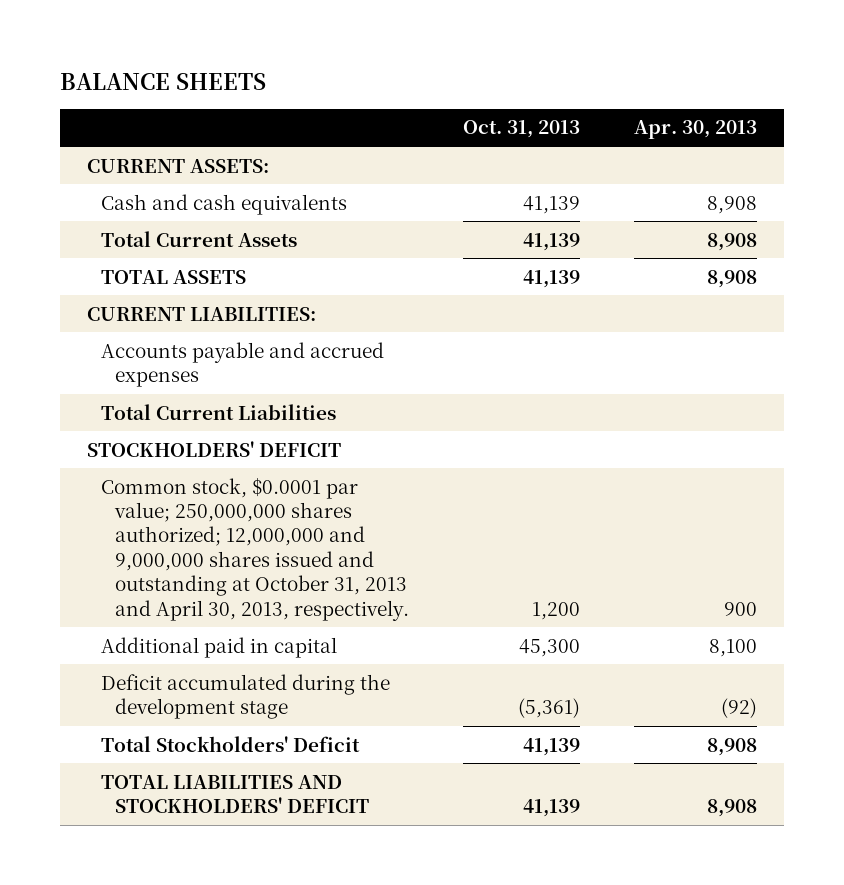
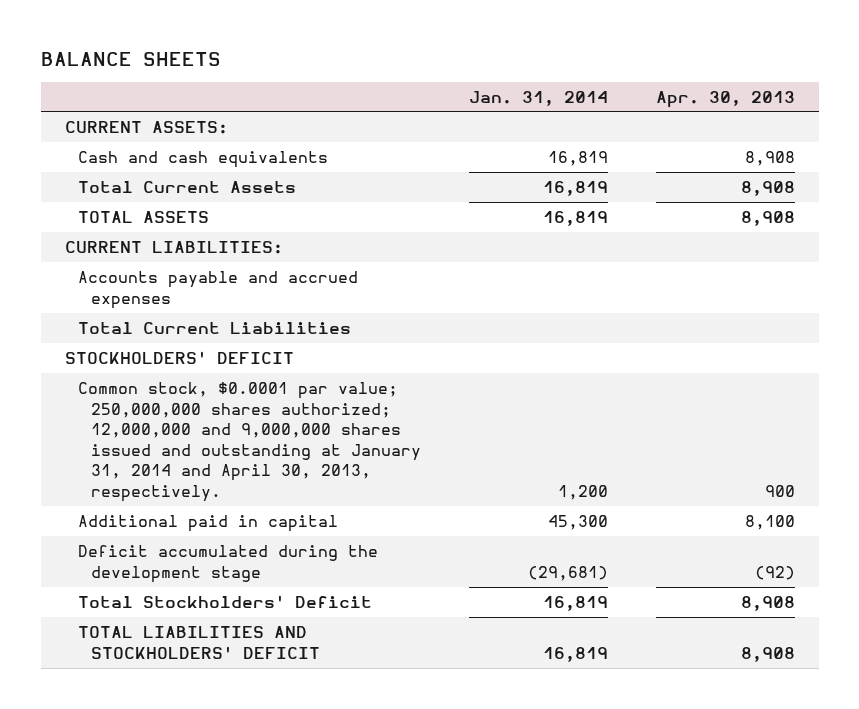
- | Oct. 31, 2013 | Apr. 30, 2013
+ | Jan. 31, 2014 | Apr. 30, 2013
- Common stock, $0.0001 par value; 250,000,000 shares authorized; 12,000,000 and 9,000,000 shares issued and outstanding at October 31, 2013 and April 30, 2013, respectively. | 1,200 | 900
+ Common stock, $0.0001 par value; 250,000,000 shares authorized; 12,000,000 and 9,000,000 shares issued and outstanding at January 31, 2014 and April 30, 2013, respectively. | 1,200 | 900

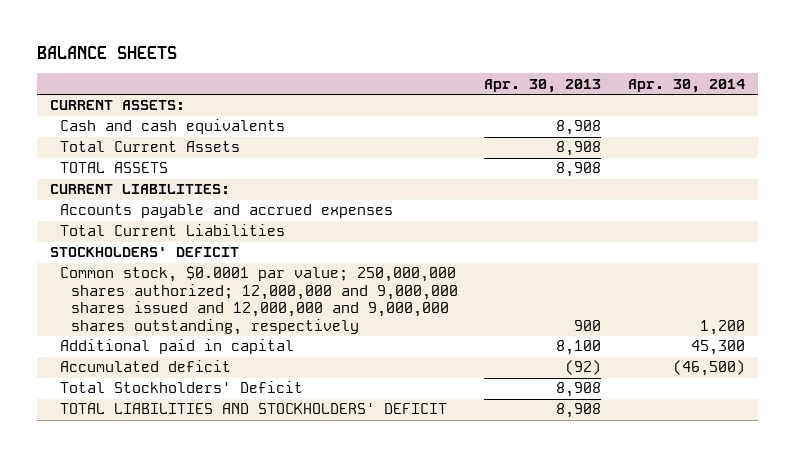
- | Jan. 31, 2014 | Apr. 30, 2013
+ | Apr. 30, 2013 | Apr. 30, 2014
- Common stock, $0.0001 par value; 250,000,000 shares authorized; 12,000,000 and 9,000,000 shares issued and outstanding at January 31, 2014 and April 30, 2013, respectively. | 1,200 | 900
+ Common stock, $0.0001 par value; 250,000,000 shares authorized; 12,000,000 and 9,000,000 shares issued and 12,000,000 and 9,000,000 shares outstanding, respectively | 900 | 1,200
- Deficit accumulated during the development stage | (29,681) | (92)
+ Accumulated deficit | (92) | (46,500)

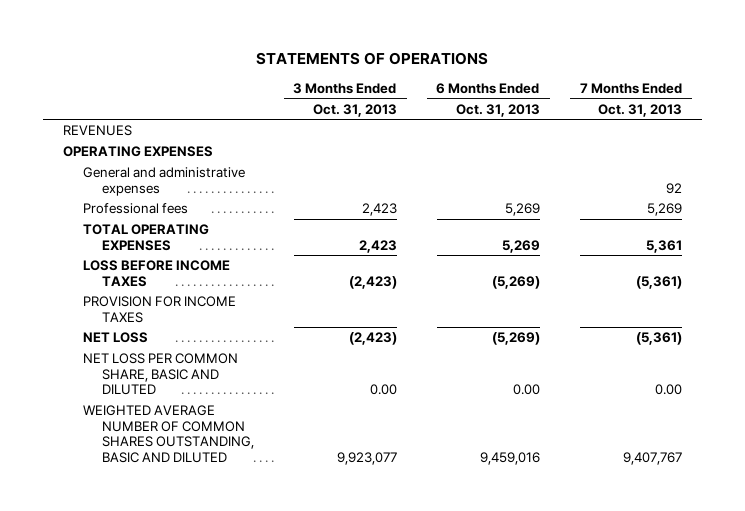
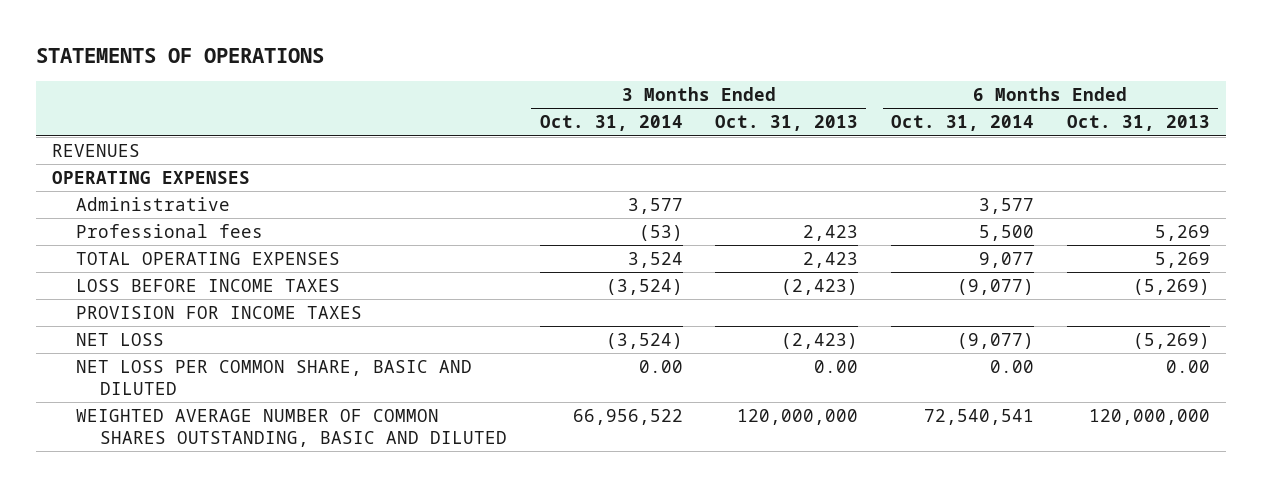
- | 3 Months Ended Oct. 31, 2013 | 6 Months Ended Oct. 31, 2013 | 7 Months Ended Oct. 31, 2013
+ | 3 Months Ended Oct. 31, 2014 | 3 Months Ended Oct. 31, 2013 | 6 Months Ended Oct. 31, 2014 | 6 Months Ended Oct. 31, 2013
- General and administrative expenses | | | 92
+ Administrative | 3,577 | | 3,577 |
- WEIGHTED AVERAGE NUMBER OF COMMON SHARES OUTSTANDING, BASIC AND DILUTED | 9,923,077 | 9,459,016 | 9,407,767
+ WEIGHTED AVERAGE NUMBER OF COMMON SHARES OUTSTANDING, BASIC AND DILUTED | 66,956,522 | 120,000,000 | 72,540,541 | 120,000,000

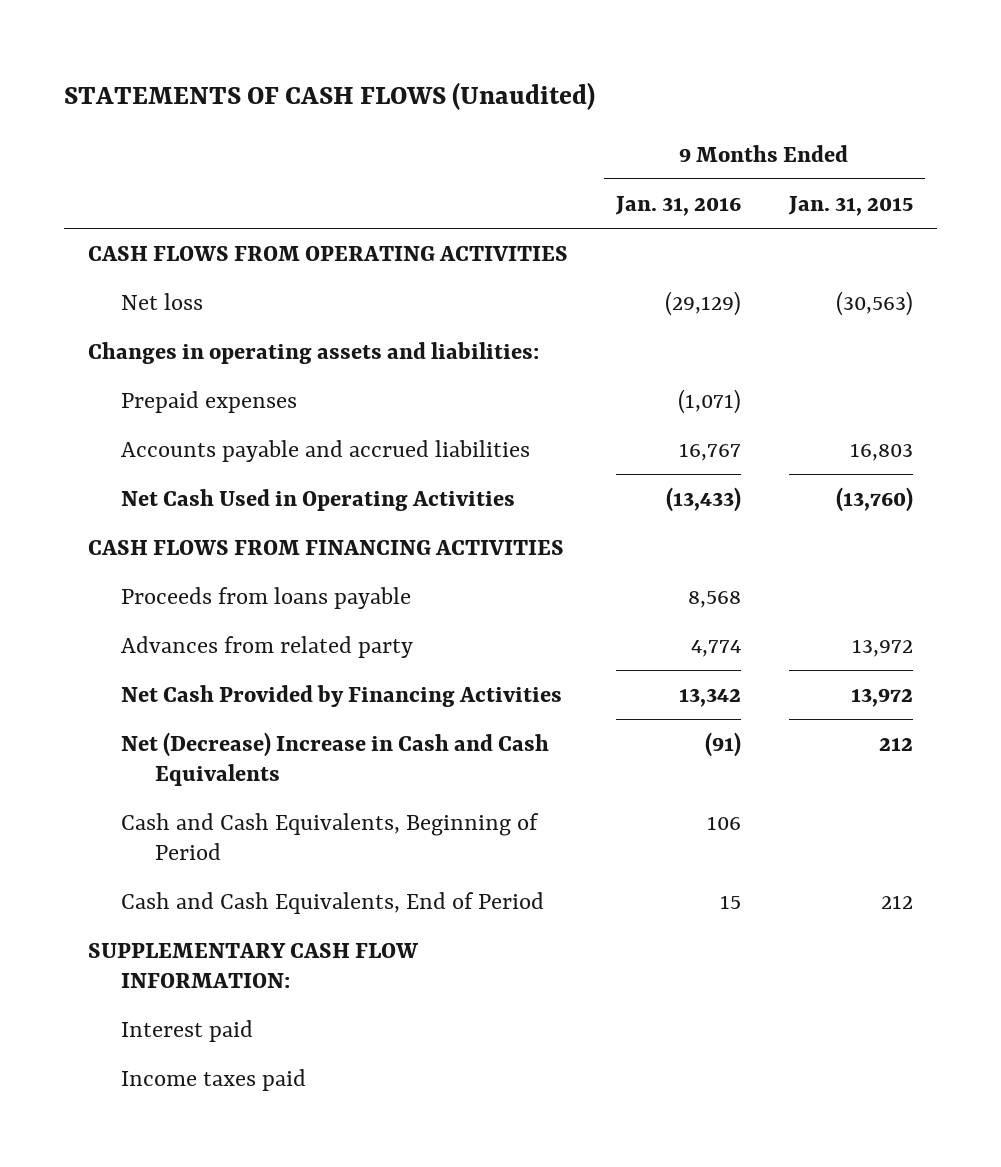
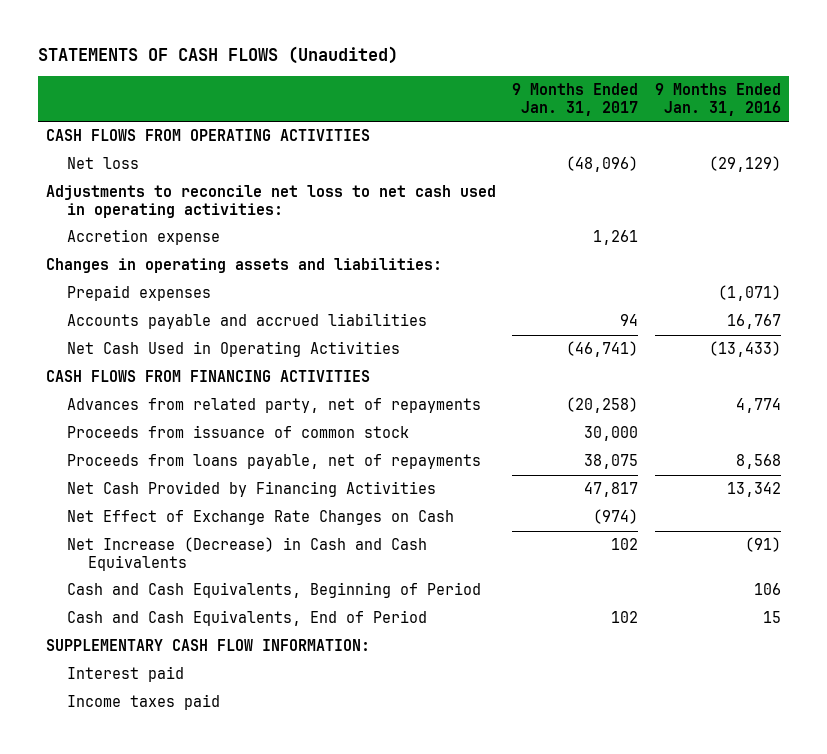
- | 9 Months Ended Jan. 31, 2016 | 9 Months Ended Jan. 31, 2015
+ | 9 Months Ended Jan. 31, 2017 | 9 Months Ended Jan. 31, 2016
+ Adjustments to reconcile net loss to net cash used in operating activities:
+ Accretion expense | 1,261 |
- Proceeds from loans payable | 8,568 |
- Advances from related party | 4,774 | 13,972
+ Advances from related party, net of repayments | (20,258) | 4,774
+ Proceeds from issuance of common stock | 30,000 |
+ Proceeds from loans payable, net of repayments | 38,075 | 8,568
- Net (Decrease) Increase in Cash and Cash Equivalents | (91) | 212
+ Net Effect of Exchange Rate Changes on Cash | (974) |
+ Net Increase (Decrease) in Cash and Cash Equivalents | 102 | (91)

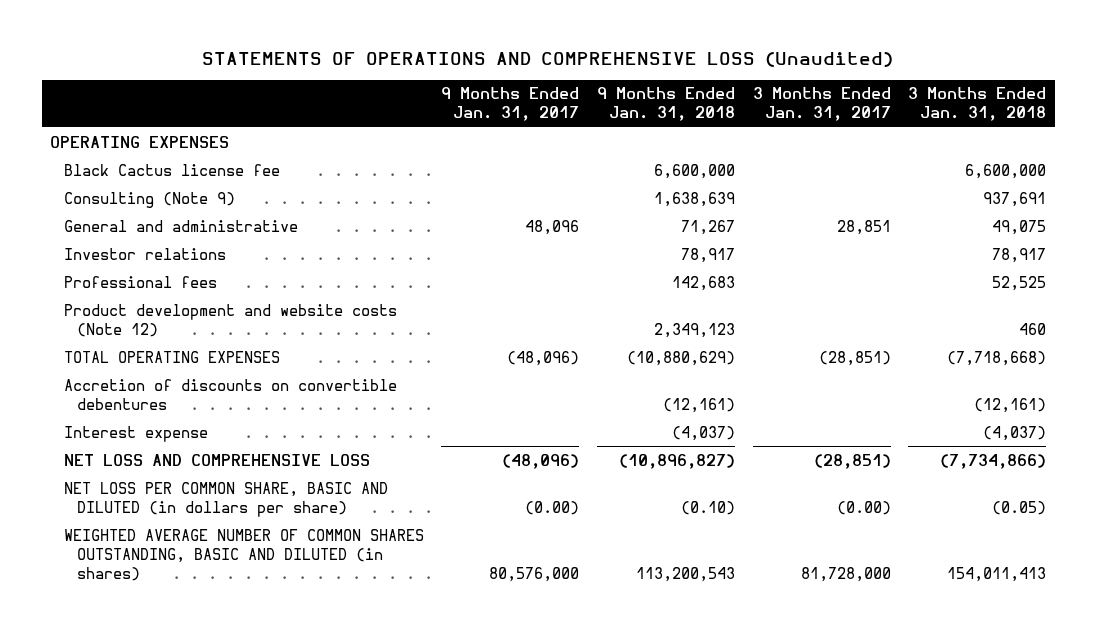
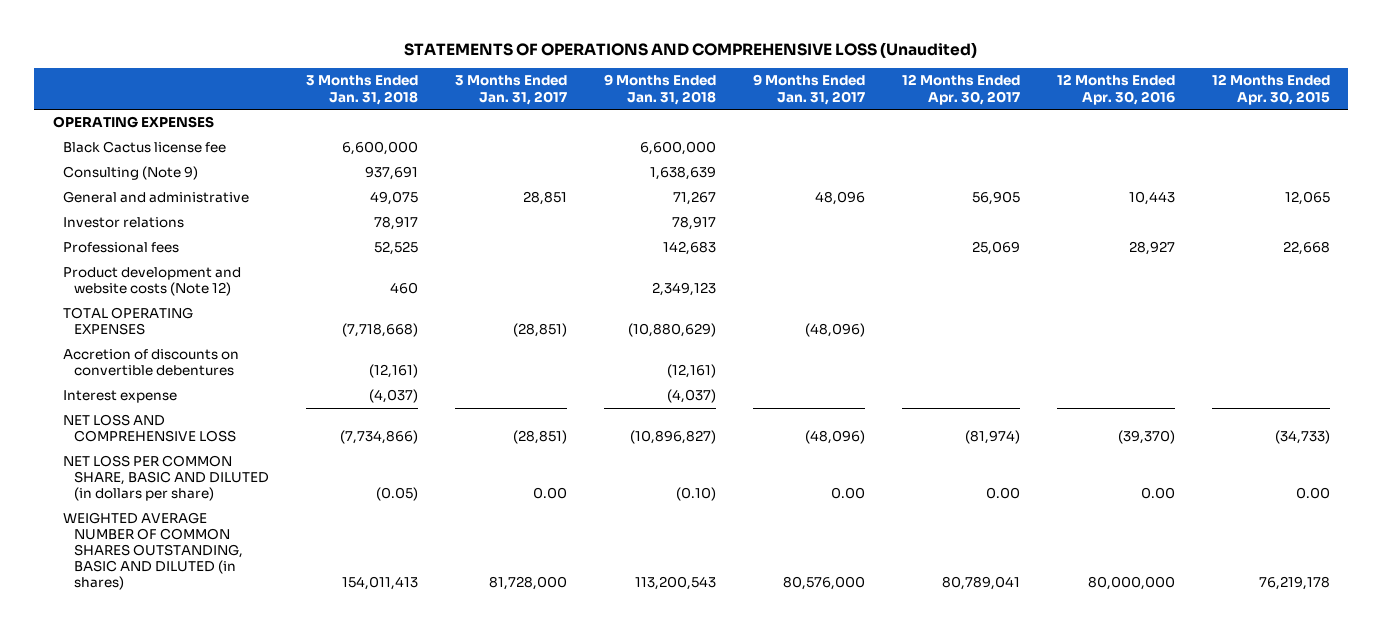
- | 9 Months Ended Jan. 31, 2017 | 9 Months Ended Jan. 31, 2018 | 3 Months Ended Jan. 31, 2017 | 3 Months Ended Jan. 31, 2018
+ | 3 Months Ended Jan. 31, 2018 | 3 Months Ended Jan. 31, 2017 | 9 Months Ended Jan. 31, 2018 | 9 Months Ended Jan. 31, 2017 | 12 Months Ended Apr. 30, 2017 | 12 Months Ended Apr. 30, 2016 | 12 Months Ended Apr. 30, 2015
- NET LOSS PER COMMON SHARE, BASIC AND DILUTED (in dollars per share) | (0.00) | (0.10) | (0.00) | (0.05)
+ NET LOSS PER COMMON SHARE, BASIC AND DILUTED (in dollars per share) | (0.05) | 0.00 | (0.10) | 0.00 | 0.00 | 0.00 | 0.00

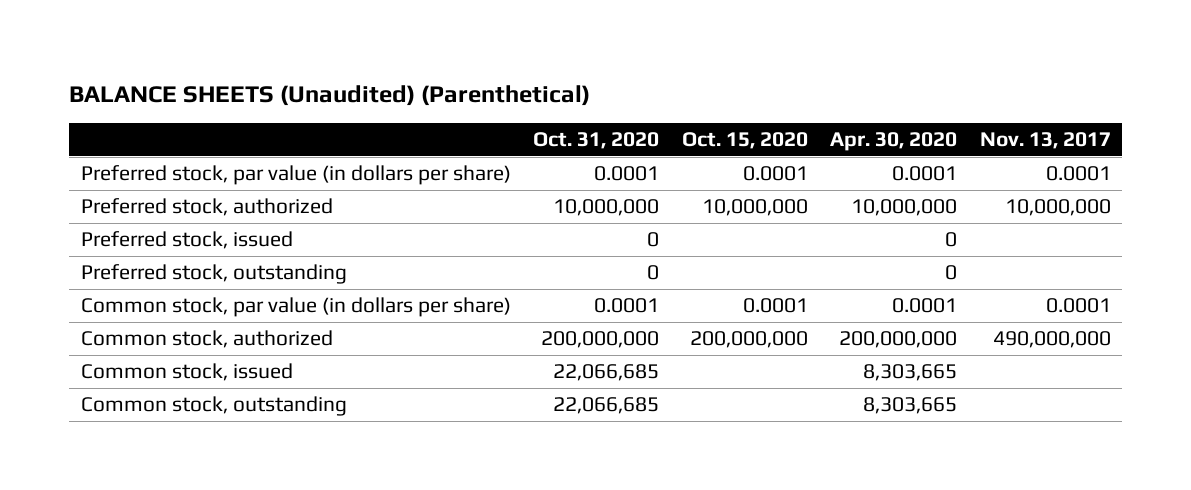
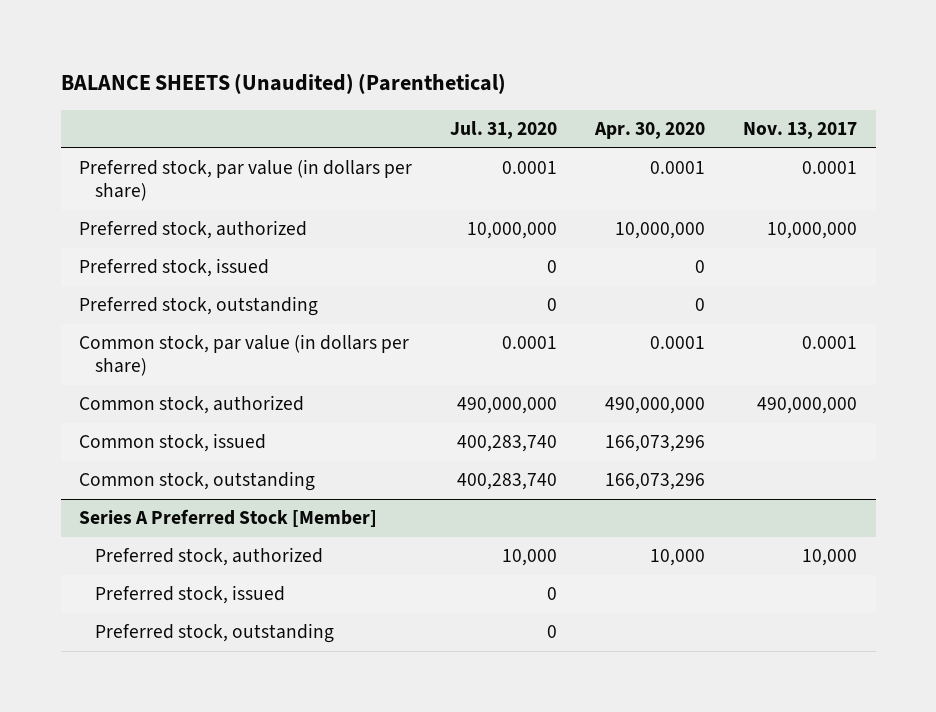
- | Oct. 31, 2020 | Oct. 15, 2020 | Apr. 30, 2020 | Nov. 13, 2017
+ | Jul. 31, 2020 | Apr. 30, 2020 | Nov. 13, 2017
- Common stock, authorized | 200,000,000 | 200,000,000 | 200,000,000 | 490,000,000
- Common stock, issued | 22,066,685 | | 8,303,665 |
- Common stock, outstanding | 22,066,685 | | 8,303,665 |
+ Common stock, authorized | 490,000,000 | 490,000,000 | 490,000,000
+ Common stock, issued | 400,283,740 | 166,073,296 |
+ Common stock, outstanding | 400,283,740 | 166,073,296 |
+ Series A Preferred Stock [Member]
+ Preferred stock, authorized | 10,000 | 10,000 | 10,000
+ Preferred stock, issued | 0 | |
+ Preferred stock, outstanding | 0 | |

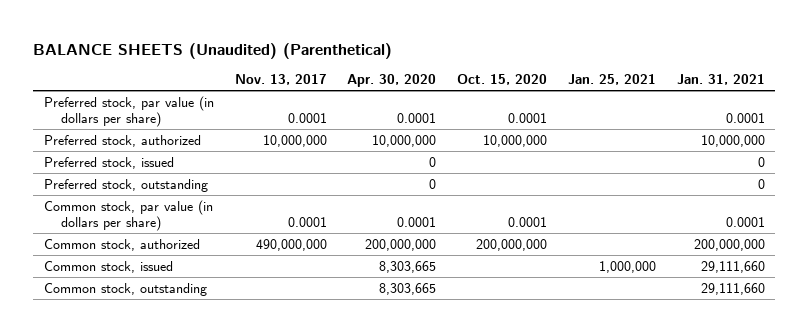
- | Jul. 31, 2020 | Apr. 30, 2020 | Nov. 13, 2017
+ | Nov. 13, 2017 | Apr. 30, 2020 | Oct. 15, 2020 | Jan. 25, 2021 | Jan. 31, 2021
- Common stock, authorized | 490,000,000 | 490,000,000 | 490,000,000
- Common stock, issued | 400,283,740 | 166,073,296 |
- Common stock, outstanding | 400,283,740 | 166,073,296 |
- Series A Preferred Stock [Member]
- Preferred stock, authorized | 10,000 | 10,000 | 10,000
- Preferred stock, issued | 0 | |
- Preferred stock, outstanding | 0 | |
+ Common stock, authorized | 490,000,000 | 200,000,000 | 200,000,000 | | 200,000,000
+ Common stock, issued | | 8,303,665 | | 1,000,000 | 29,111,660
+ Common stock, outstanding | | 8,303,665 | | | 29,111,660

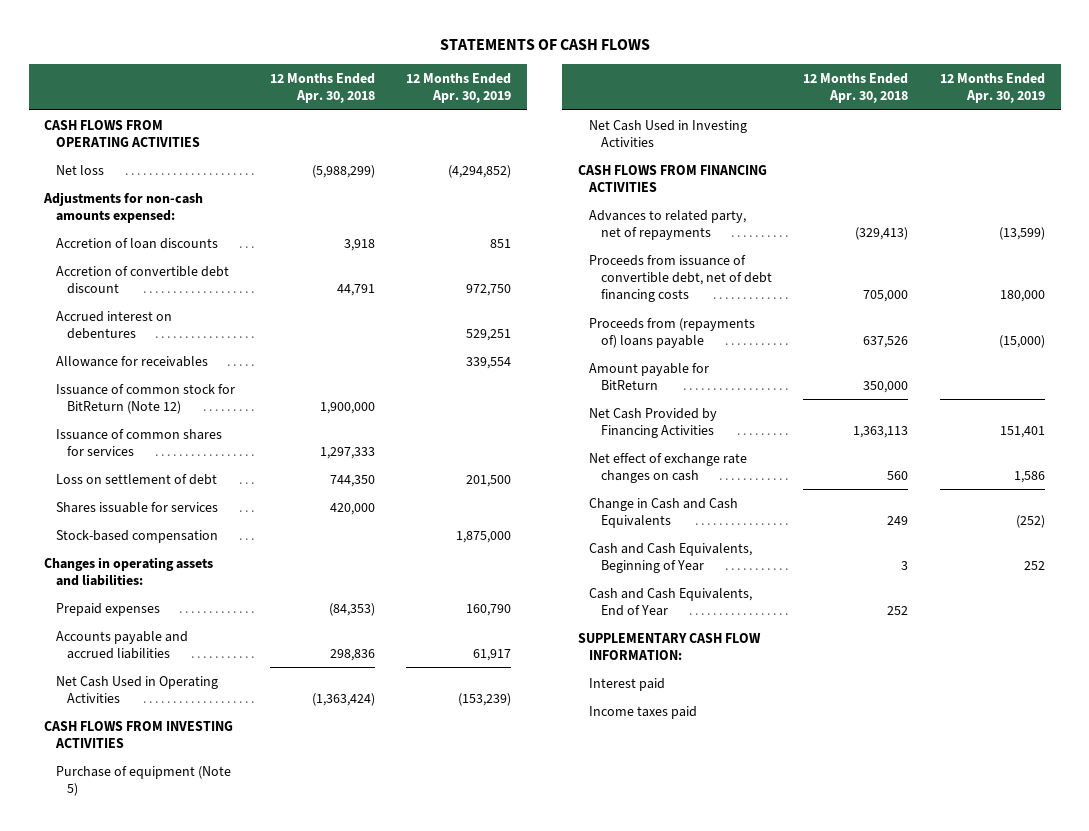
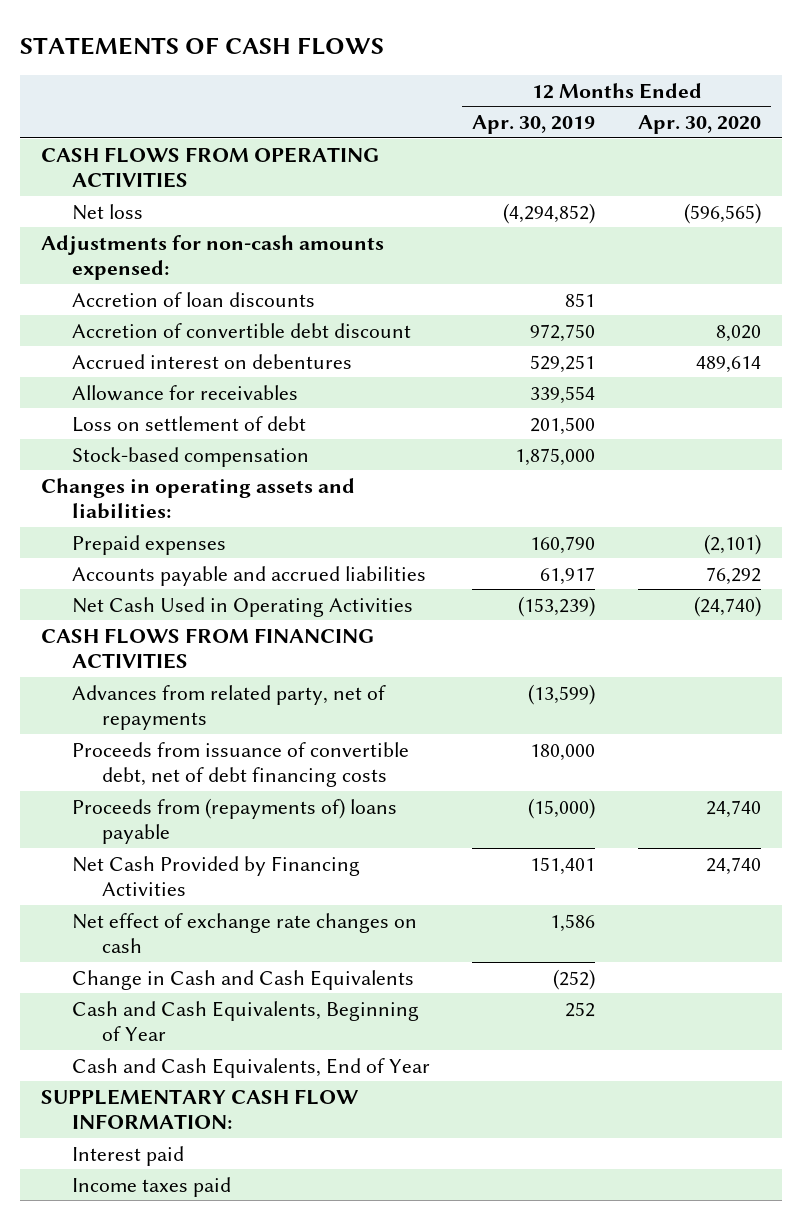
- | 12 Months Ended Apr. 30, 2018 | 12 Months Ended Apr. 30, 2019
+ | 12 Months Ended Apr. 30, 2019 | 12 Months Ended Apr. 30, 2020
- Issuance of common stock for BitReturn (Note 12) | 1,900,000 |
- Issuance of common shares for services | 1,297,333 |
- Shares issuable for services | 420,000 |
- CASH FLOWS FROM INVESTING ACTIVITIES
- Purchase of equipment (Note 5)
- Net Cash Used in Investing Activities
- Advances to related party, net of repayments | (329,413) | (13,599)
+ Advances from related party, net of repayments | (13,599) |
- Amount payable for BitReturn | 350,000 |

